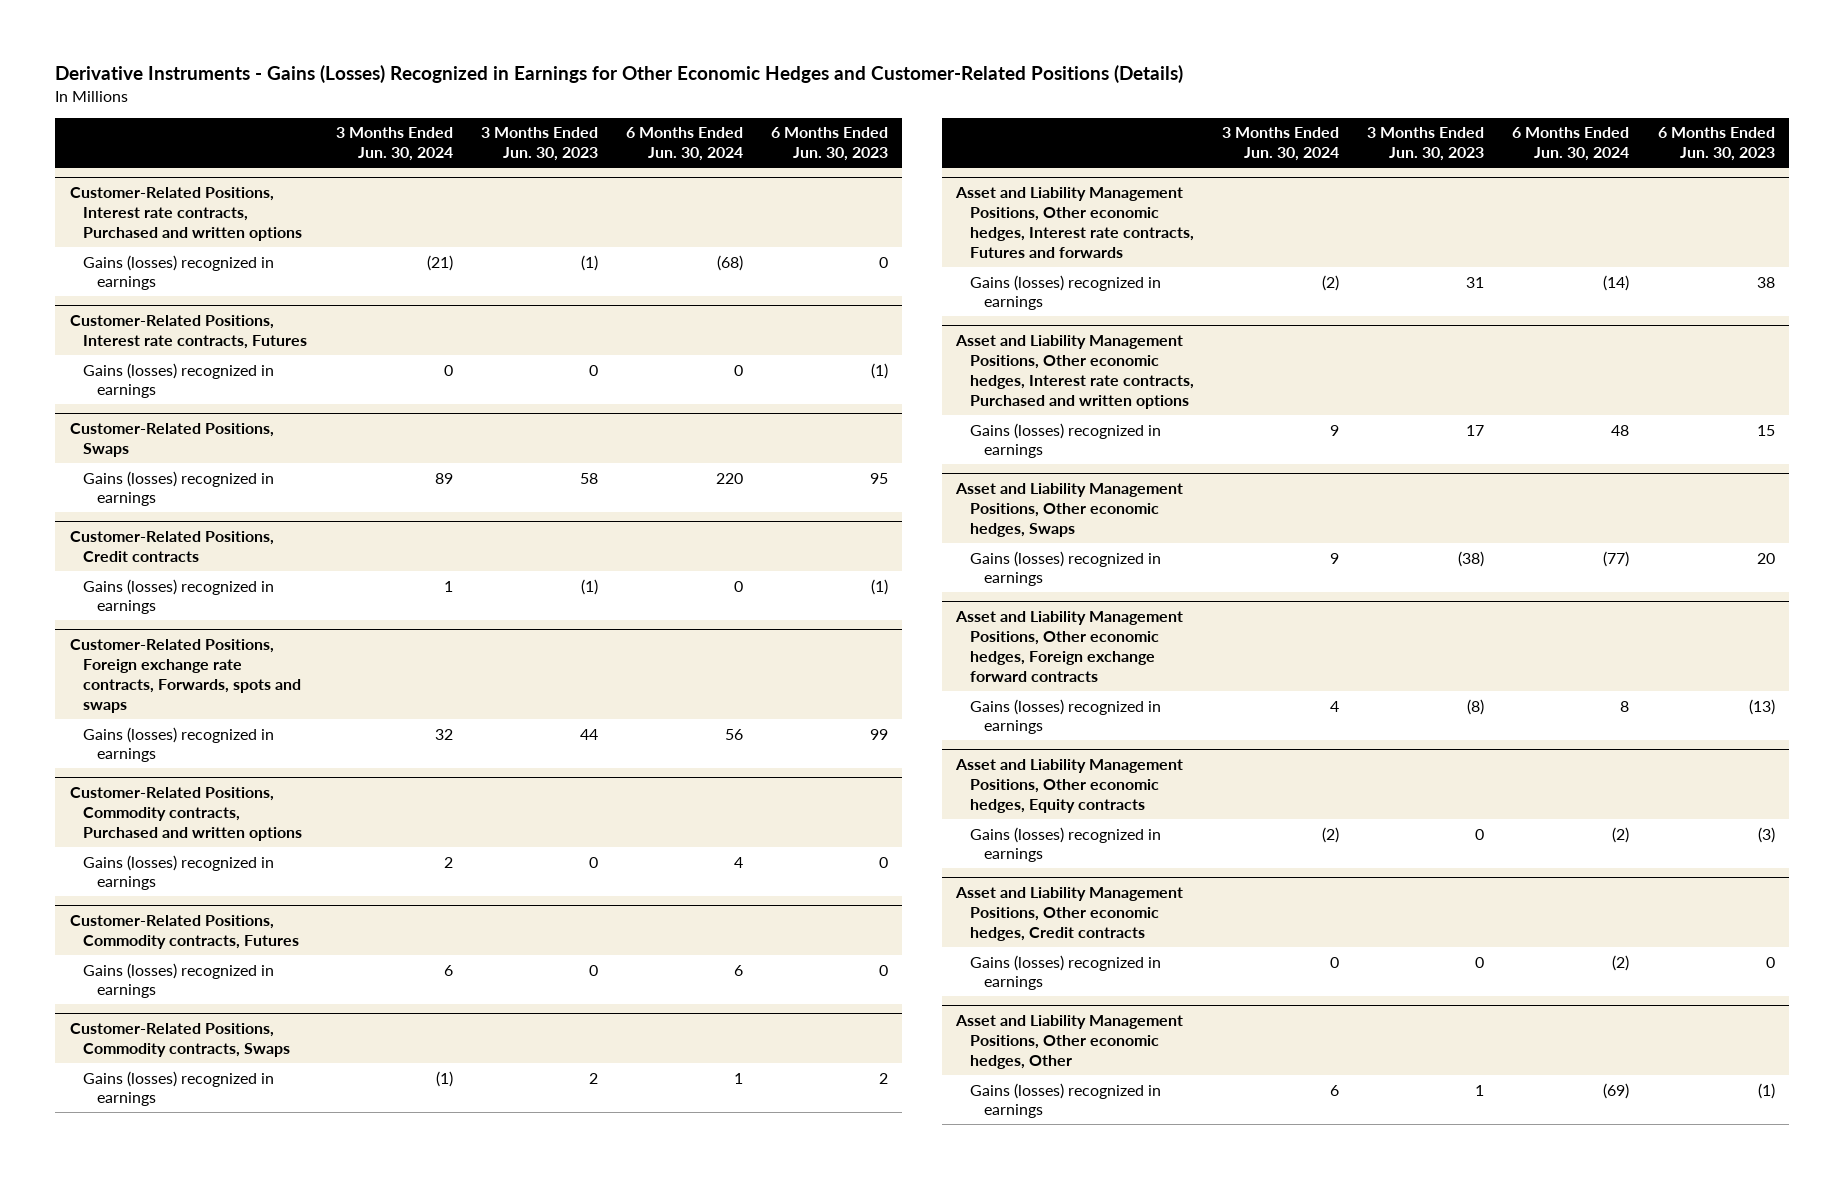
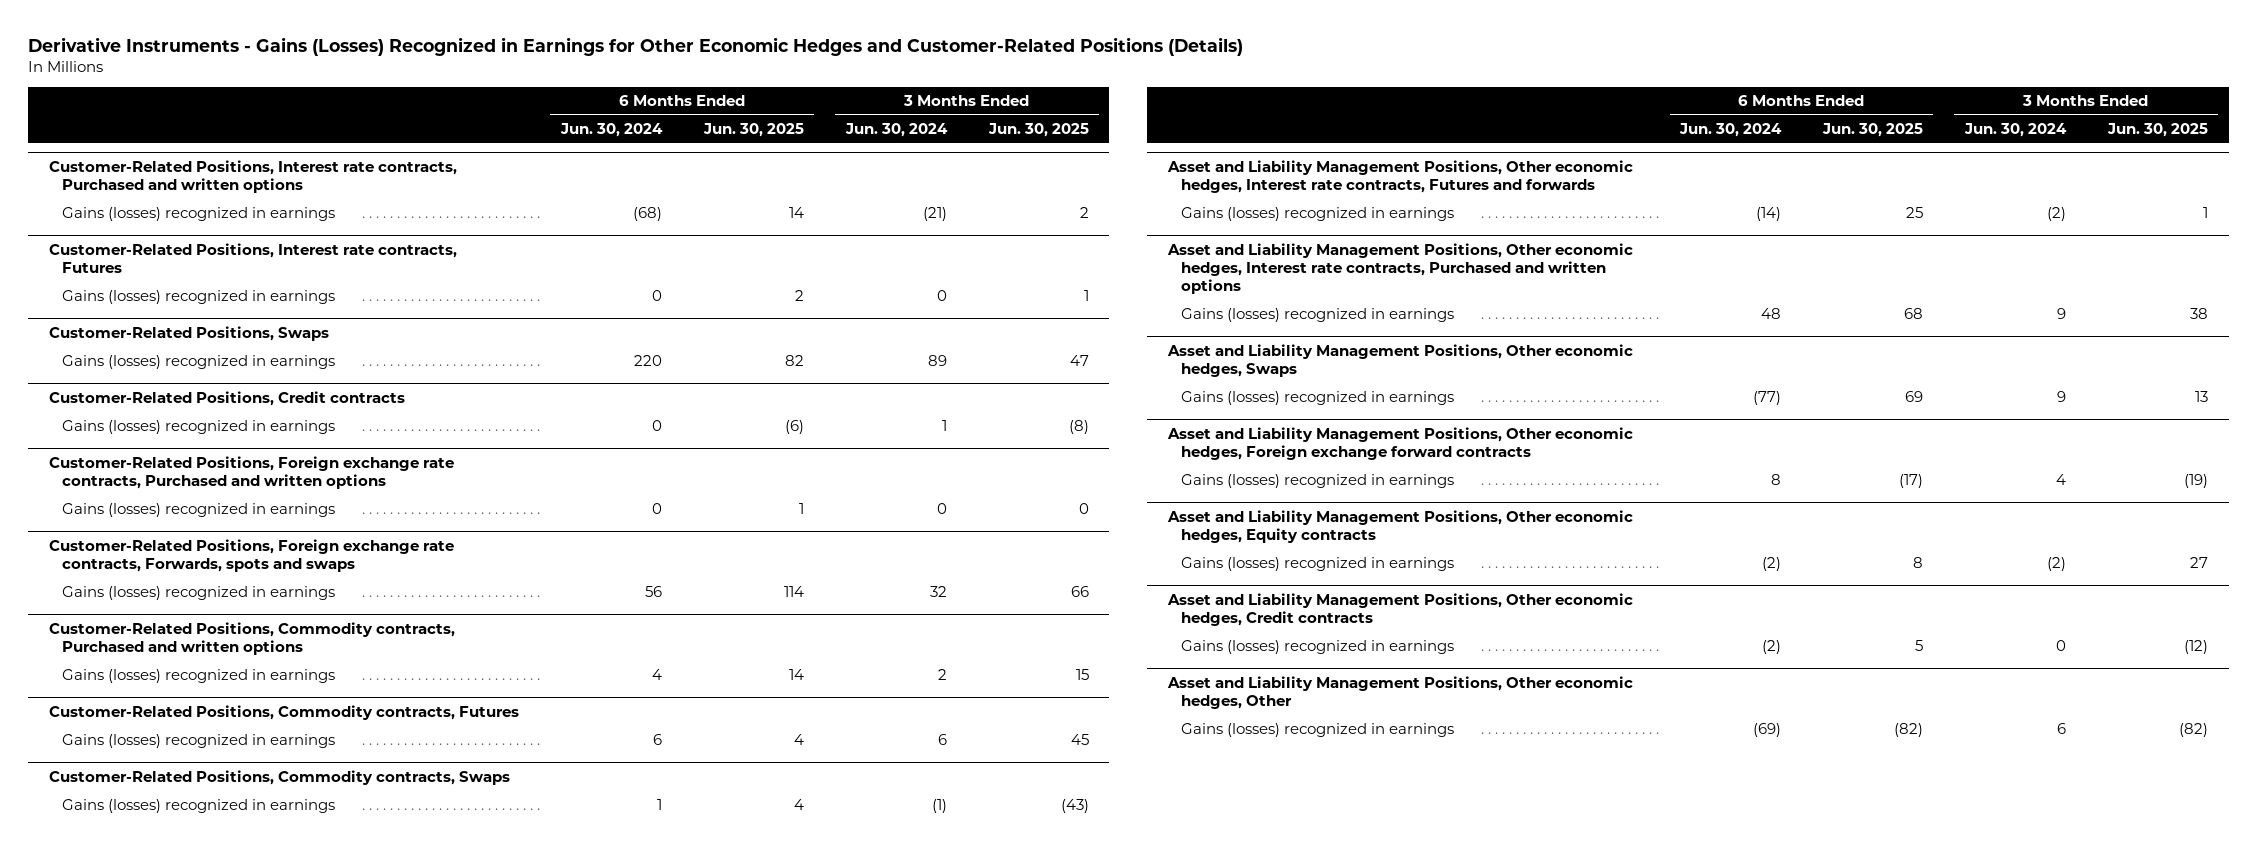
- | 3 Months Ended Jun. 30, 2024 | 3 Months Ended Jun. 30, 2023 | 6 Months Ended Jun. 30, 2024 | 6 Months Ended Jun. 30, 2023
+ | 6 Months Ended Jun. 30, 2024 | 6 Months Ended Jun. 30, 2025 | 3 Months Ended Jun. 30, 2024 | 3 Months Ended Jun. 30, 2025
+ Customer-Related Positions, Foreign exchange rate contracts, Purchased and written options
+ Gains (losses) recognized in earnings | 0 | 1 | 0 | 0

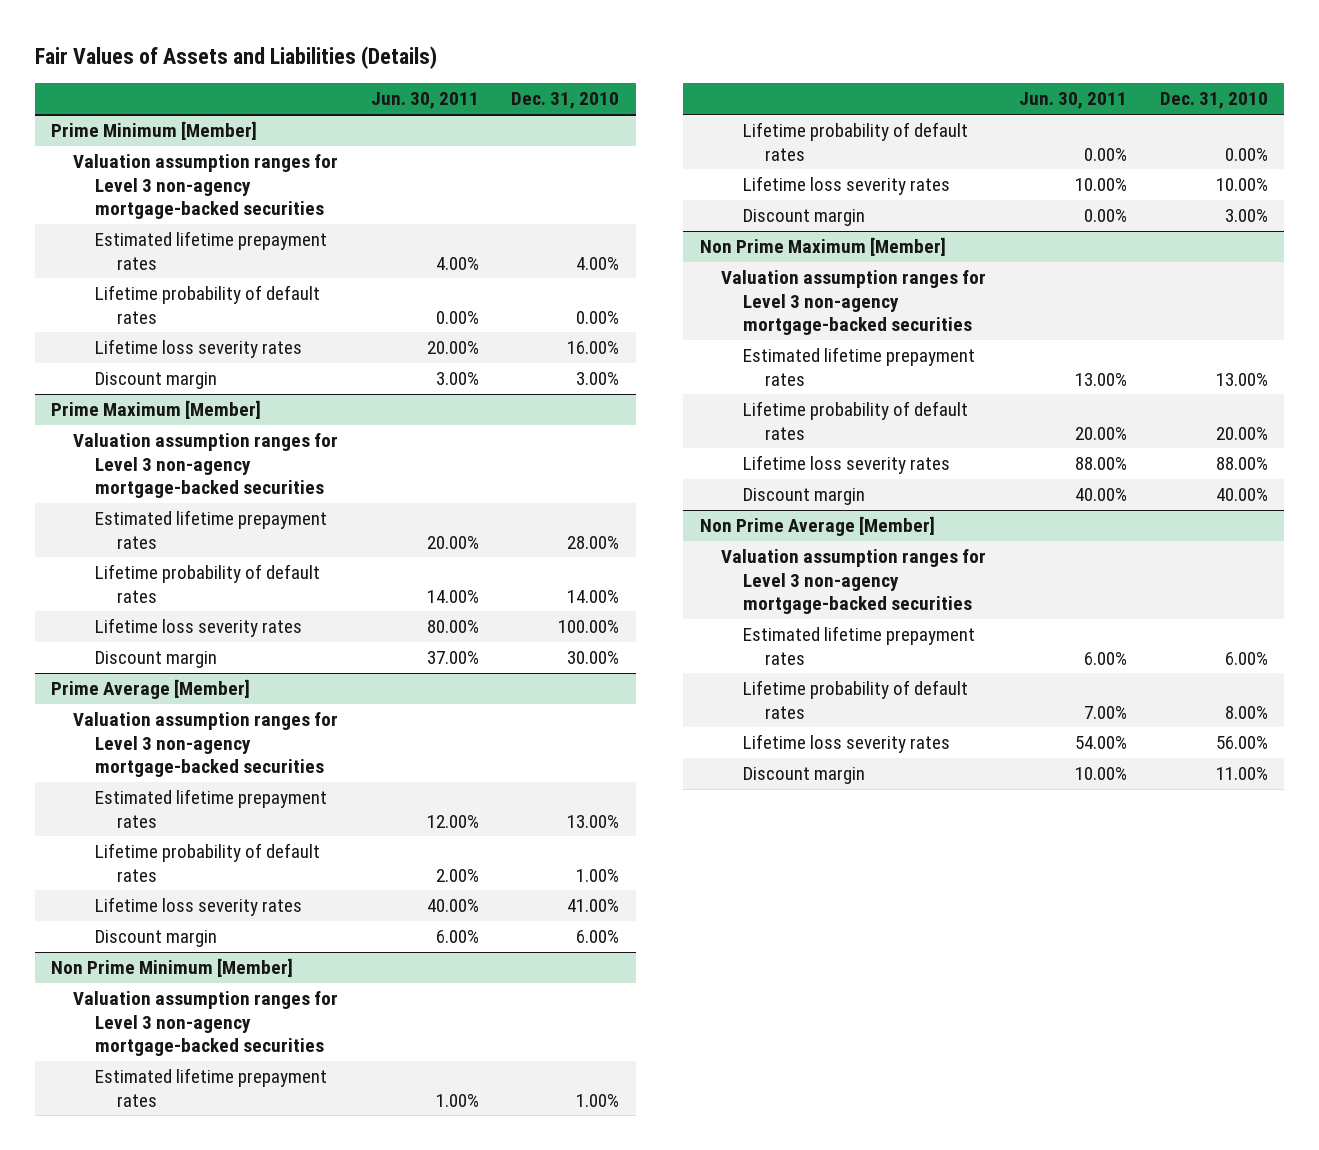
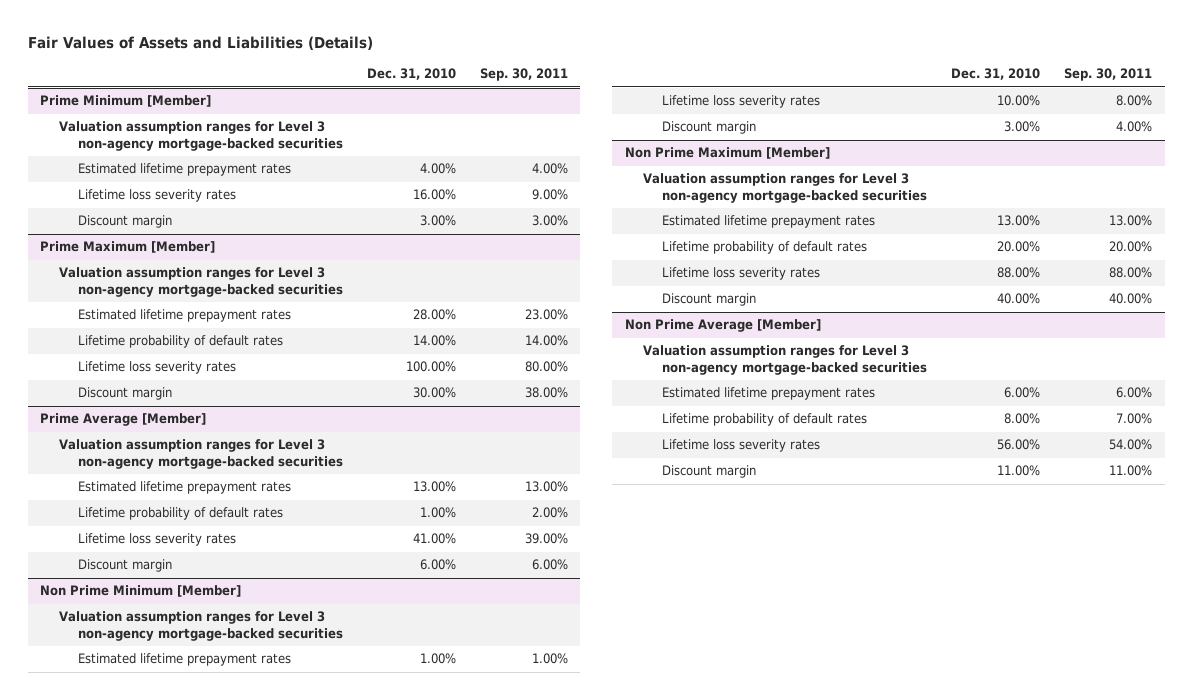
- | Jun. 30, 2011 | Dec. 31, 2010
+ | Dec. 31, 2010 | Sep. 30, 2011
@ Prime Minimum [Member]
- Lifetime probability of default rates | 0.00% | 0.00%
@ Non Prime Minimum [Member]
- Lifetime probability of default rates | 0.00% | 0.00%

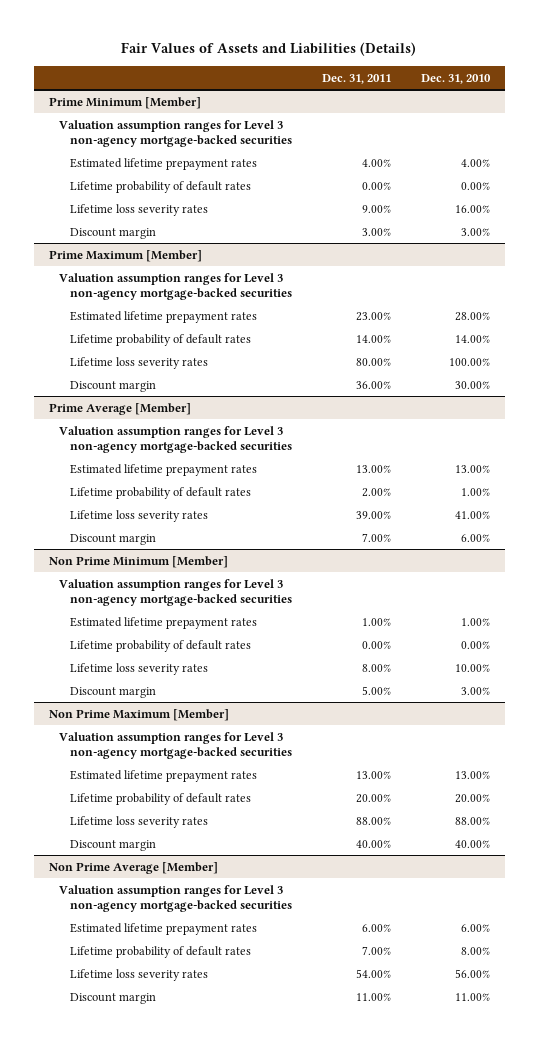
- | Dec. 31, 2010 | Sep. 30, 2011
+ | Dec. 31, 2011 | Dec. 31, 2010
@ Prime Minimum [Member]
+ Lifetime probability of default rates | 0.00% | 0.00%
@ Non Prime Minimum [Member]
+ Lifetime probability of default rates | 0.00% | 0.00%

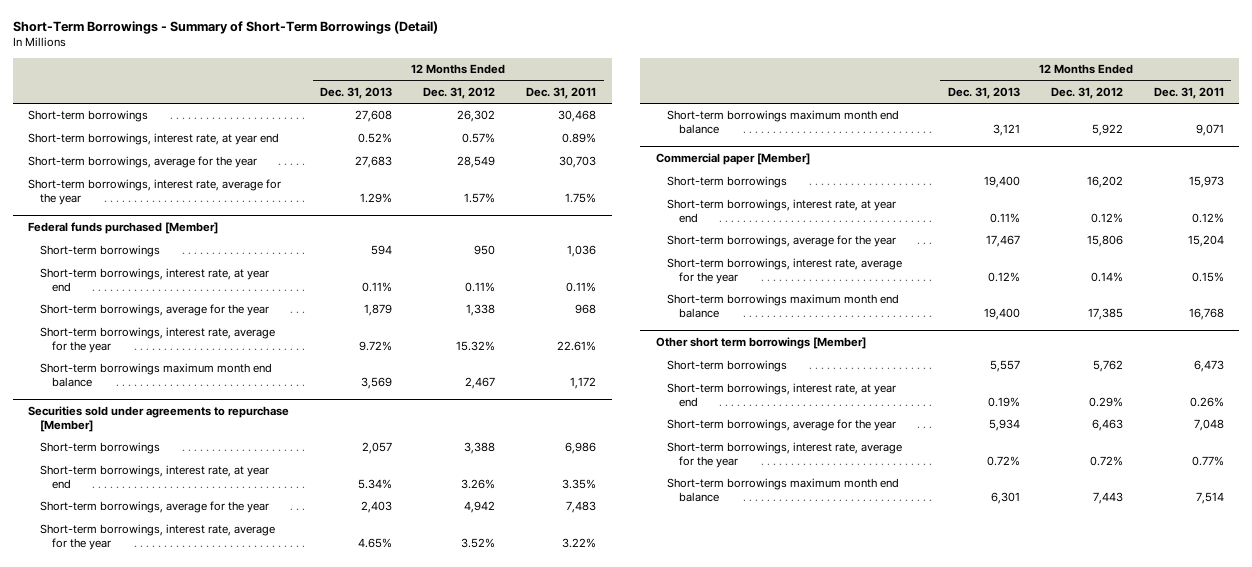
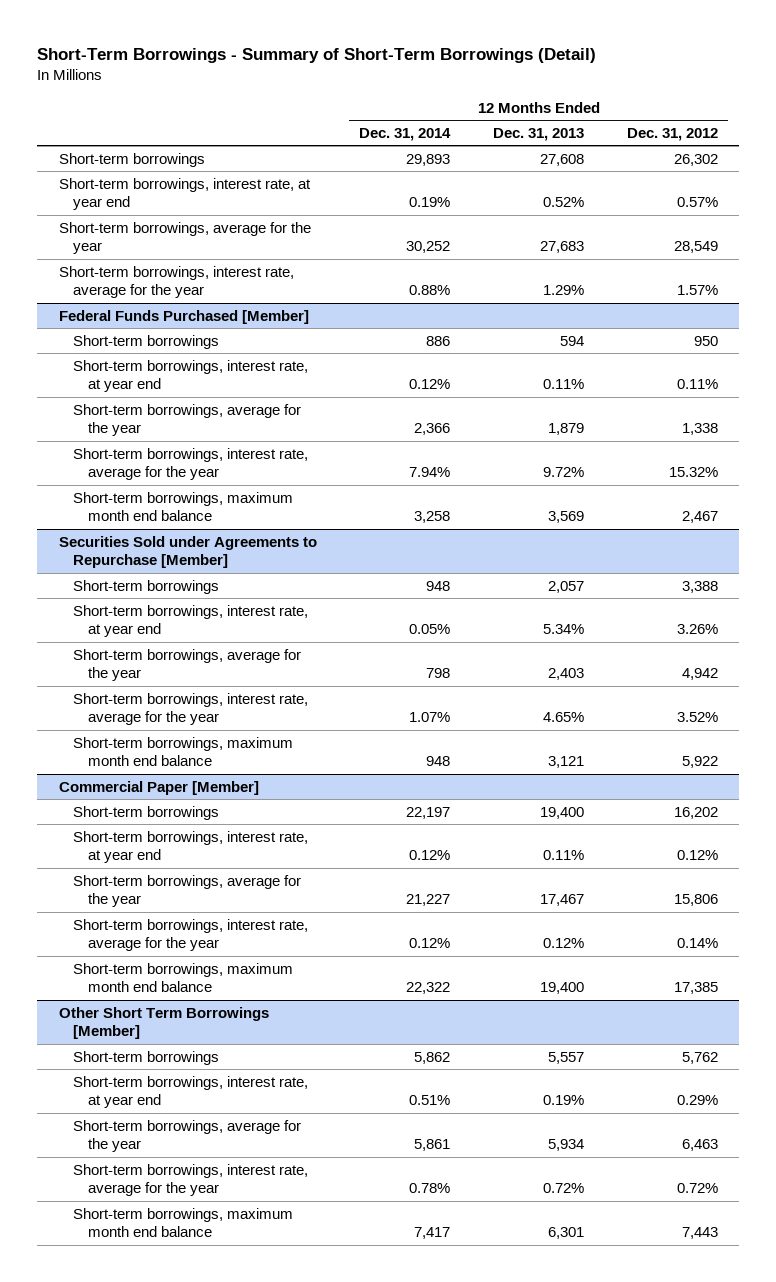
- | 12 Months Ended Dec. 31, 2013 | 12 Months Ended Dec. 31, 2012 | 12 Months Ended Dec. 31, 2011
+ | 12 Months Ended Dec. 31, 2014 | 12 Months Ended Dec. 31, 2013 | 12 Months Ended Dec. 31, 2012
- Federal funds purchased [Member]
+ Federal Funds Purchased [Member]
- Short-term borrowings maximum month end balance | 3,569 | 2,467 | 1,172
- Securities sold under agreements to repurchase [Member]
+ Short-term borrowings, maximum month end balance | 3,258 | 3,569 | 2,467
+ Securities Sold under Agreements to Repurchase [Member]
- Short-term borrowings maximum month end balance | 3,121 | 5,922 | 9,071
- Commercial paper [Member]
+ Short-term borrowings, maximum month end balance | 948 | 3,121 | 5,922
+ Commercial Paper [Member]
- Short-term borrowings maximum month end balance | 19,400 | 17,385 | 16,768
- Other short term borrowings [Member]
+ Short-term borrowings, maximum month end balance | 22,322 | 19,400 | 17,385
+ Other Short Term Borrowings [Member]
- Short-term borrowings maximum month end balance | 6,301 | 7,443 | 7,514
+ Short-term borrowings, maximum month end balance | 7,417 | 6,301 | 7,443

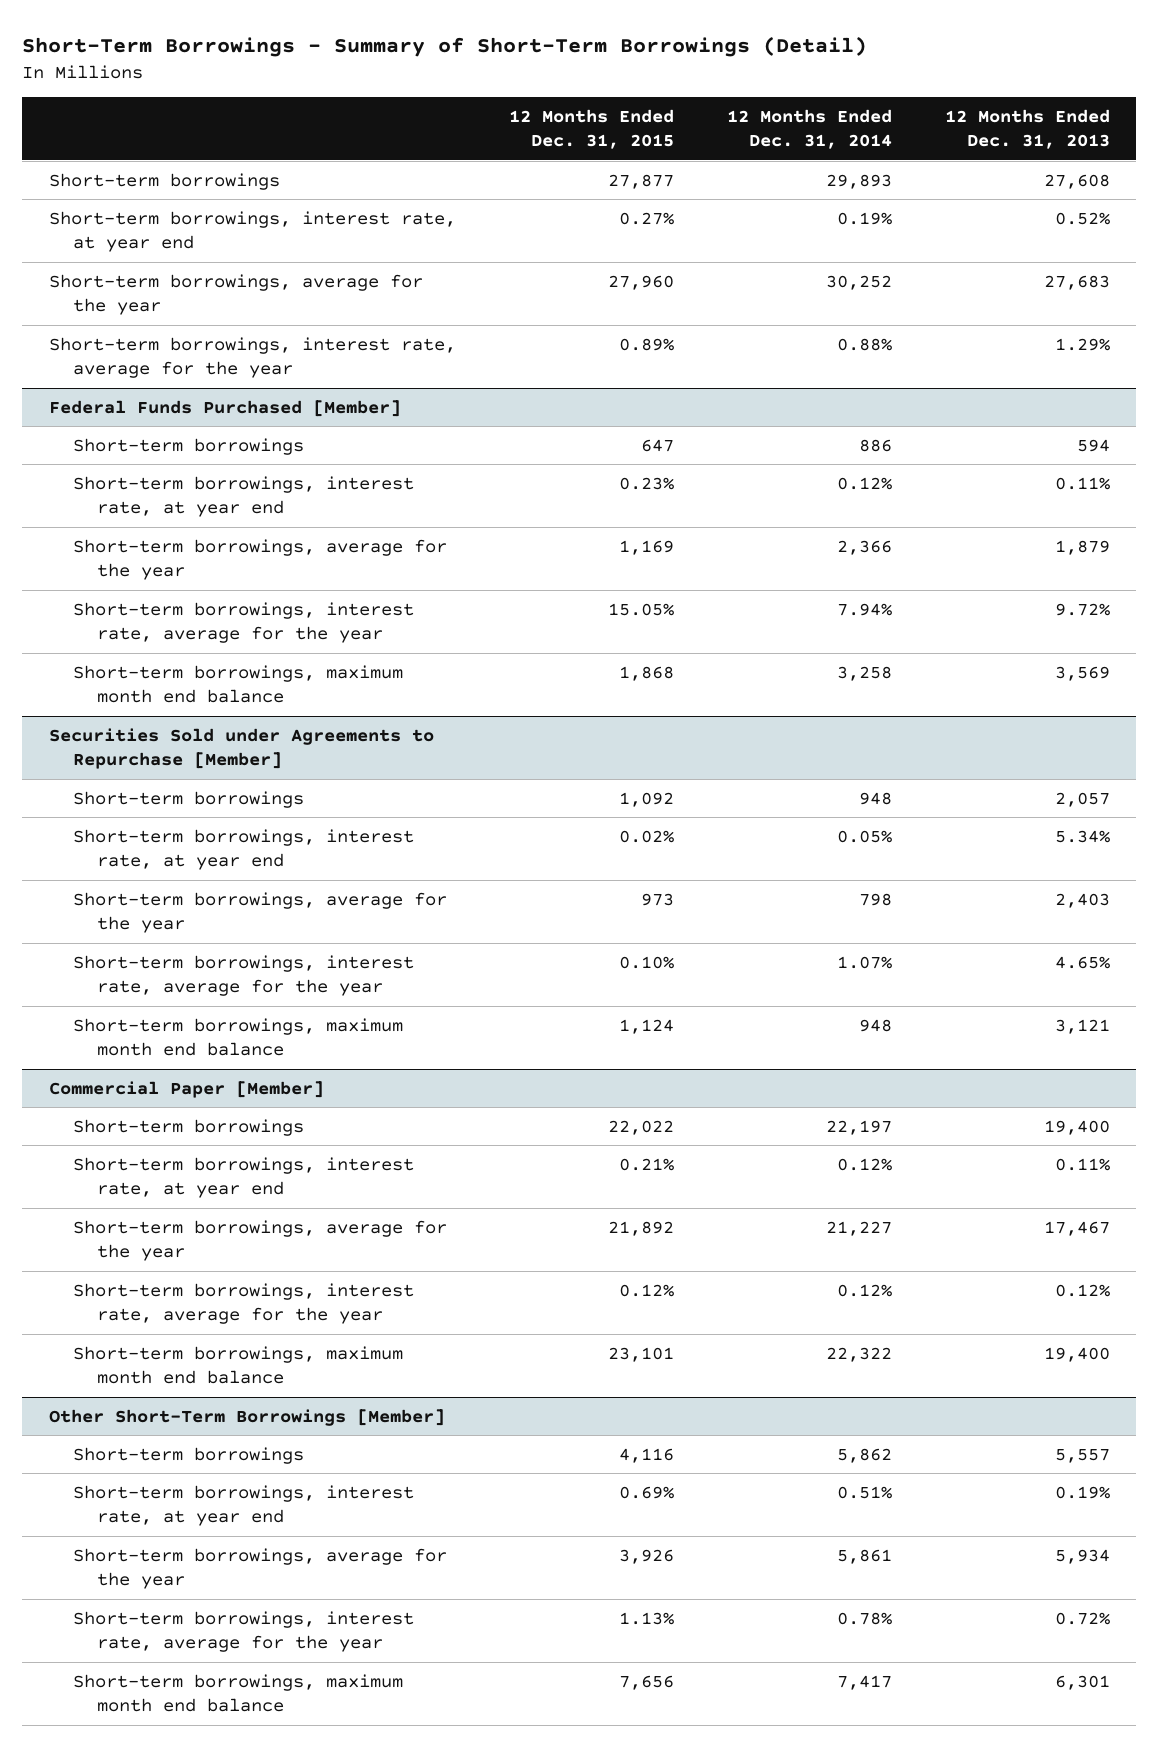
- | 12 Months Ended Dec. 31, 2014 | 12 Months Ended Dec. 31, 2013 | 12 Months Ended Dec. 31, 2012
+ | 12 Months Ended Dec. 31, 2015 | 12 Months Ended Dec. 31, 2014 | 12 Months Ended Dec. 31, 2013
- Other Short Term Borrowings [Member]
+ Other Short-Term Borrowings [Member]

